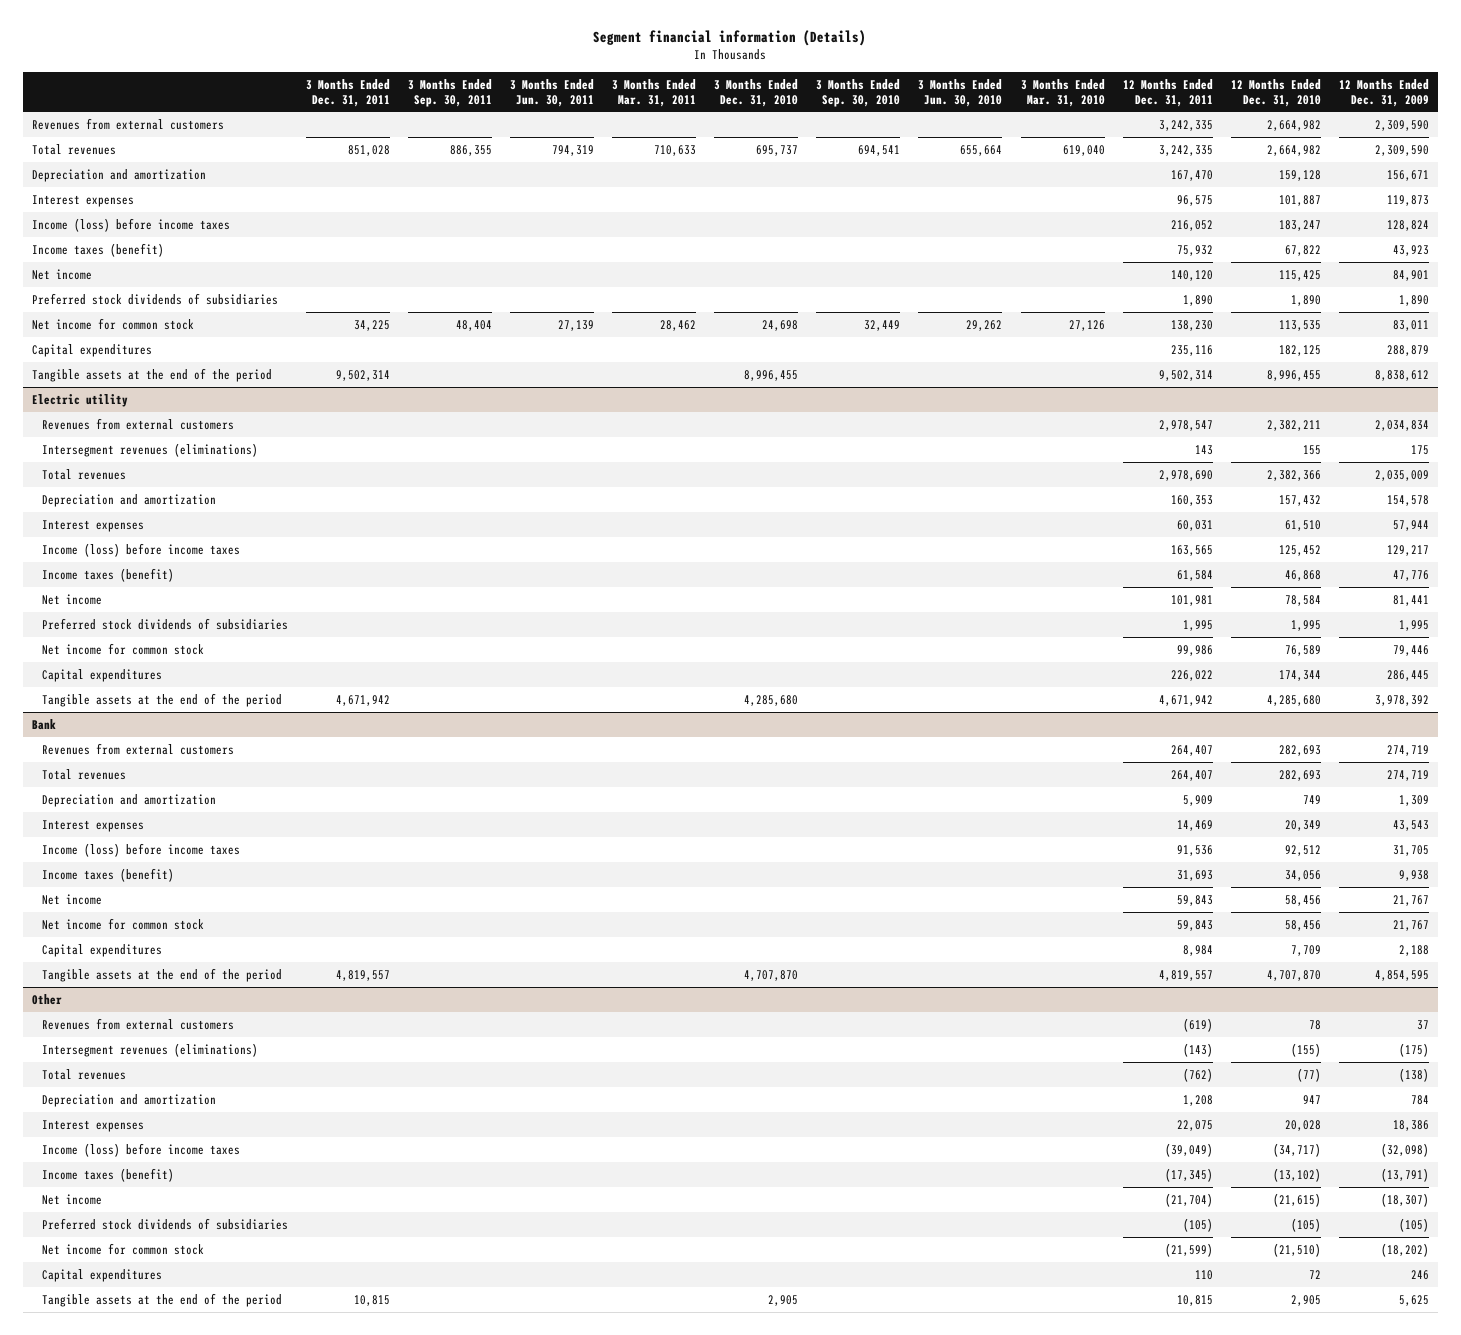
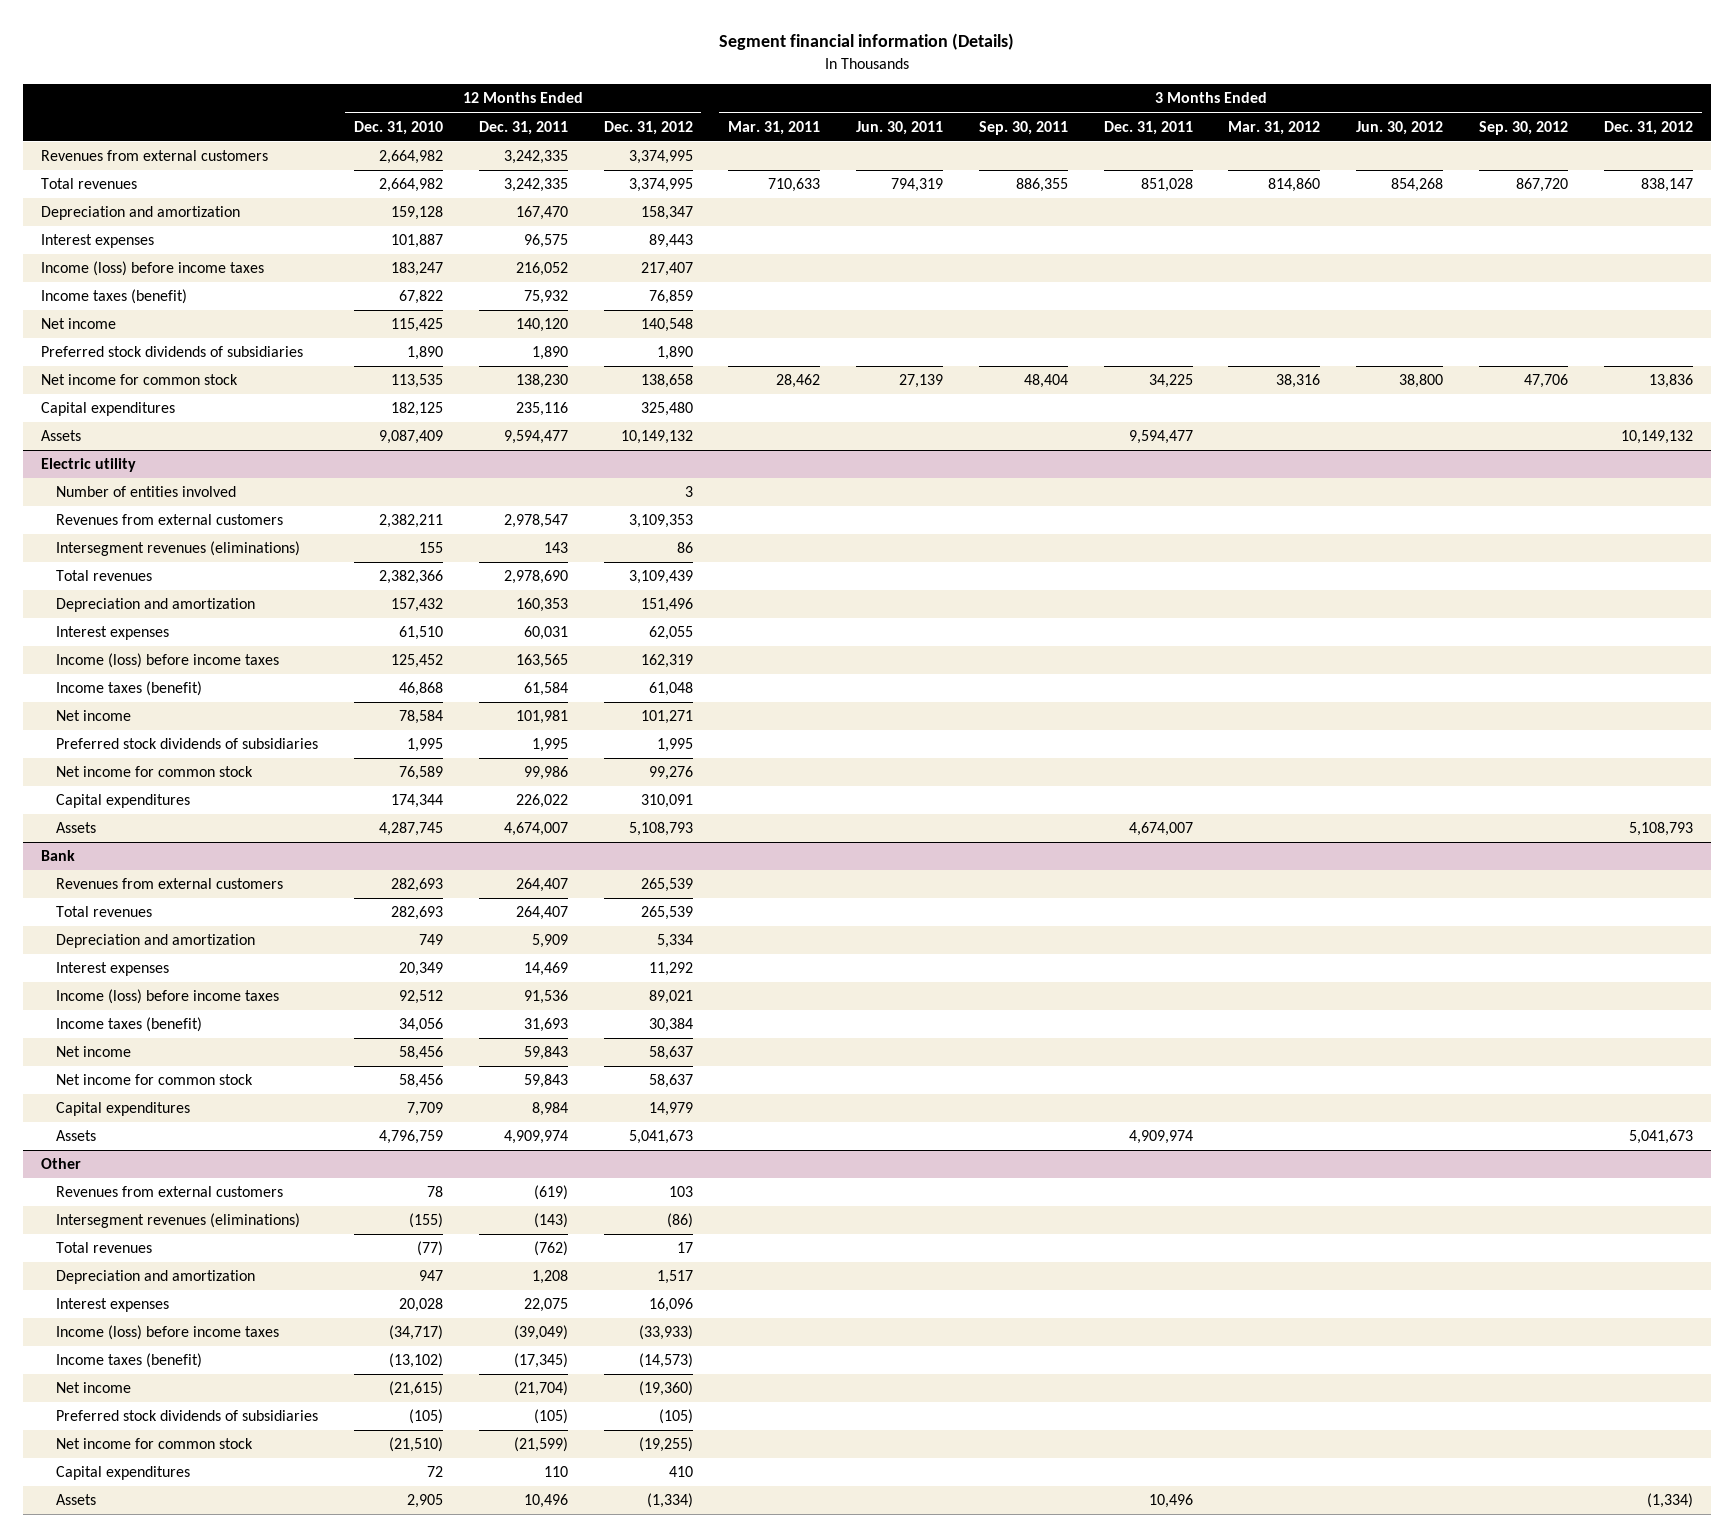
- | 3 Months Ended Dec. 31, 2011 | 3 Months Ended Sep. 30, 2011 | 3 Months Ended Jun. 30, 2011 | 3 Months Ended Mar. 31, 2011 | 3 Months Ended Dec. 31, 2010 | 3 Months Ended Sep. 30, 2010 | 3 Months Ended Jun. 30, 2010 | 3 Months Ended Mar. 31, 2010 | 12 Months Ended Dec. 31, 2011 | 12 Months Ended Dec. 31, 2010 | 12 Months Ended Dec. 31, 2009
+ | 12 Months Ended Dec. 31, 2010 | 12 Months Ended Dec. 31, 2011 | 12 Months Ended Dec. 31, 2012 | 3 Months Ended Mar. 31, 2011 | 3 Months Ended Jun. 30, 2011 | 3 Months Ended Sep. 30, 2011 | 3 Months Ended Dec. 31, 2011 | 3 Months Ended Mar. 31, 2012 | 3 Months Ended Jun. 30, 2012 | 3 Months Ended Sep. 30, 2012 | 3 Months Ended Dec. 31, 2012
- Tangible assets at the end of the period | 9,502,314 | | | | 8,996,455 | | | | 9,502,314 | 8,996,455 | 8,838,612
+ Assets | 9,087,409 | 9,594,477 | 10,149,132 | | | | 9,594,477 | | | | 10,149,132
@ Electric utility
+ Number of entities involved | | | 3 | | | | | | | |
- Tangible assets at the end of the period | 4,671,942 | | | | 4,285,680 | | | | 4,671,942 | 4,285,680 | 3,978,392
+ Assets | 4,287,745 | 4,674,007 | 5,108,793 | | | | 4,674,007 | | | | 5,108,793
@ Bank
- Tangible assets at the end of the period | 4,819,557 | | | | 4,707,870 | | | | 4,819,557 | 4,707,870 | 4,854,595
+ Assets | 4,796,759 | 4,909,974 | 5,041,673 | | | | 4,909,974 | | | | 5,041,673
@ Other
- Tangible assets at the end of the period | 10,815 | | | | 2,905 | | | | 10,815 | 2,905 | 5,625
+ Assets | 2,905 | 10,496 | (1,334) | | | | 10,496 | | | | (1,334)

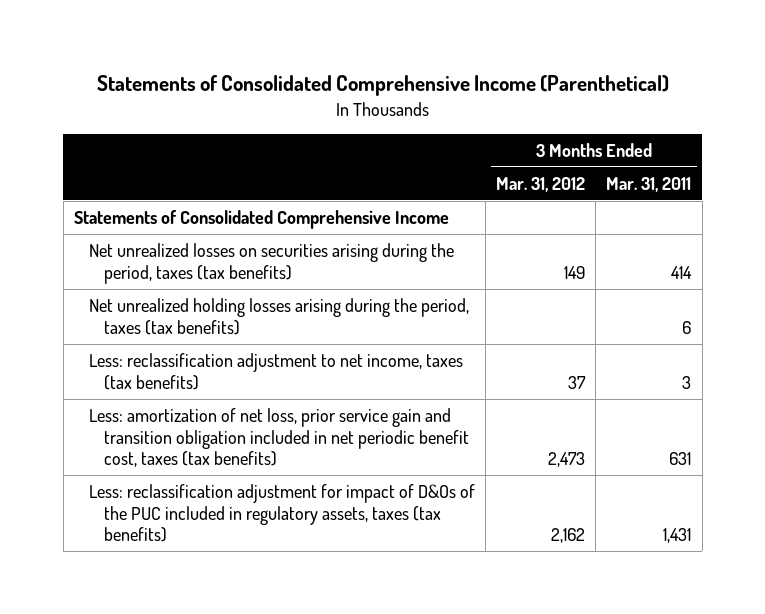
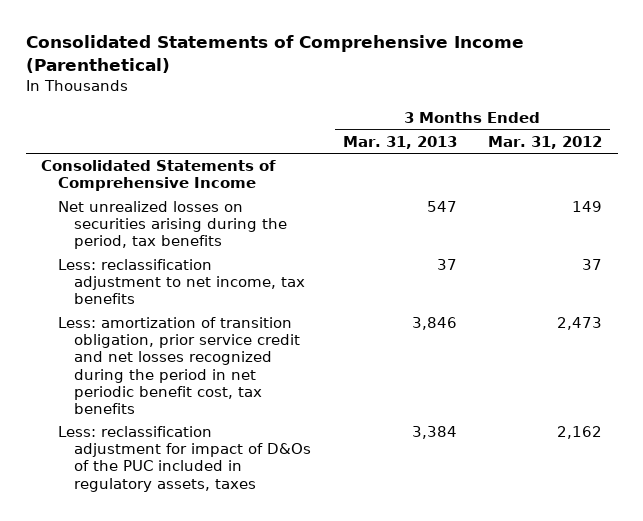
- Statements of Consolidated Comprehensive Income (Parenthetical)
+ Consolidated Statements of Comprehensive Income (Parenthetical)
- | 3 Months Ended Mar. 31, 2012 | 3 Months Ended Mar. 31, 2011
+ | 3 Months Ended Mar. 31, 2013 | 3 Months Ended Mar. 31, 2012
- Statements of Consolidated Comprehensive Income
- Net unrealized losses on securities arising during the period, taxes (tax benefits) | 149 | 414
- Net unrealized holding losses arising during the period, taxes (tax benefits) | | 6
- Less: reclassification adjustment to net income, taxes (tax benefits) | 37 | 3
- Less: amortization of net loss, prior service gain and transition obligation included in net periodic benefit cost, taxes (tax benefits) | 2,473 | 631
- Less: reclassification adjustment for impact of D&Os of the PUC included in regulatory assets, taxes (tax benefits) | 2,162 | 1,431
+ Consolidated Statements of Comprehensive Income
+ Net unrealized losses on securities arising during the period, tax benefits | 547 | 149
+ Less: reclassification adjustment to net income, tax benefits | 37 | 37
+ Less: amortization of transition obligation, prior service credit and net losses recognized during the period in net periodic benefit cost, tax benefits | 3,846 | 2,473
+ Less: reclassification adjustment for impact of D&Os of the PUC included in regulatory assets, taxes | 3,384 | 2,162

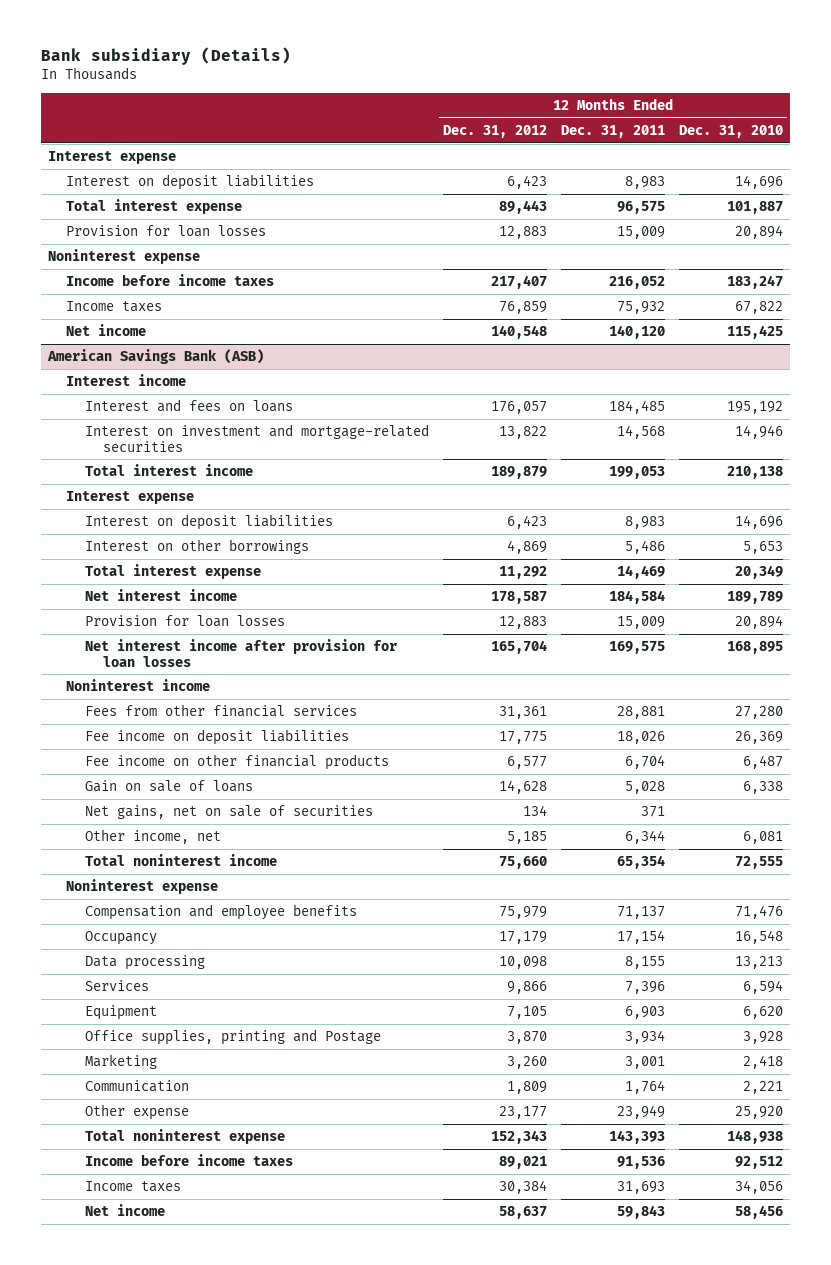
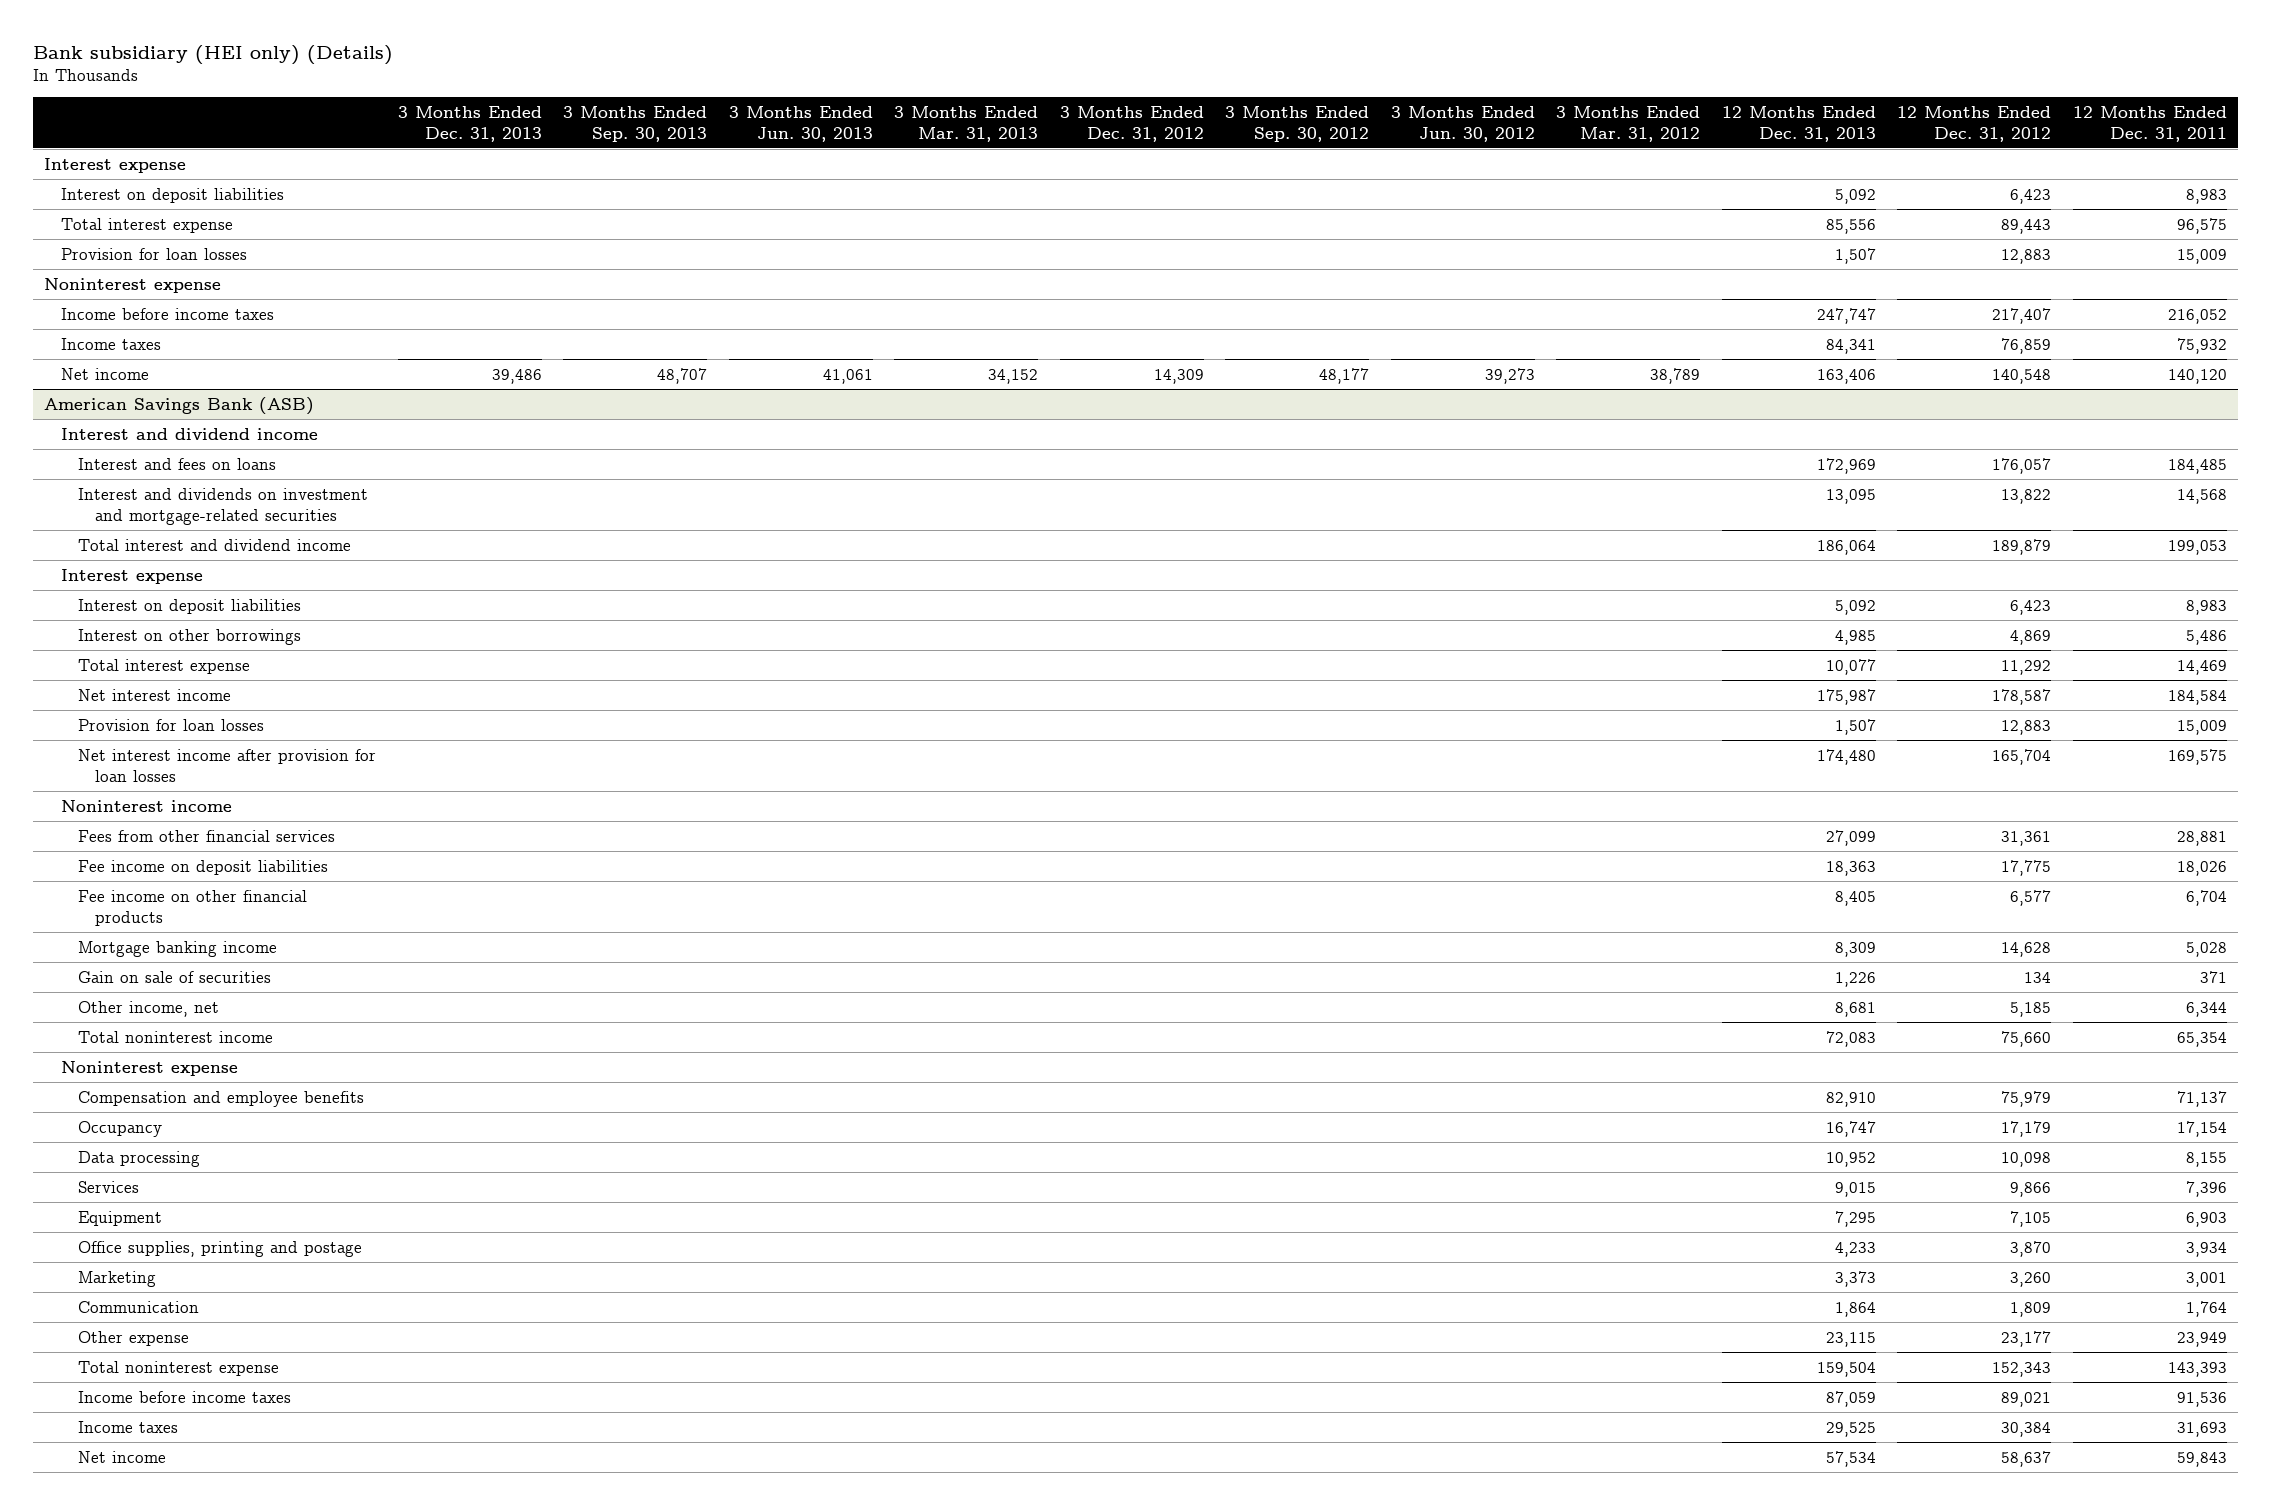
- Bank subsidiary (Details)
+ Bank subsidiary (HEI only) (Details)
- | 12 Months Ended Dec. 31, 2012 | 12 Months Ended Dec. 31, 2011 | 12 Months Ended Dec. 31, 2010
+ | 3 Months Ended Dec. 31, 2013 | 3 Months Ended Sep. 30, 2013 | 3 Months Ended Jun. 30, 2013 | 3 Months Ended Mar. 31, 2013 | 3 Months Ended Dec. 31, 2012 | 3 Months Ended Sep. 30, 2012 | 3 Months Ended Jun. 30, 2012 | 3 Months Ended Mar. 31, 2012 | 12 Months Ended Dec. 31, 2013 | 12 Months Ended Dec. 31, 2012 | 12 Months Ended Dec. 31, 2011
@ American Savings Bank (ASB)
- Interest income
+ Interest and dividend income
- Interest on investment and mortgage-related securities | 13,822 | 14,568 | 14,946
- Total interest income | 189,879 | 199,053 | 210,138
+ Interest and dividends on investment and mortgage-related securities | | | | | | | | | 13,095 | 13,822 | 14,568
+ Total interest and dividend income | | | | | | | | | 186,064 | 189,879 | 199,053
- Gain on sale of loans | 14,628 | 5,028 | 6,338
- Net gains, net on sale of securities | 134 | 371 |
+ Mortgage banking income | | | | | | | | | 8,309 | 14,628 | 5,028
+ Gain on sale of securities | | | | | | | | | 1,226 | 134 | 371
- Office supplies, printing and Postage | 3,870 | 3,934 | 3,928
+ Office supplies, printing and postage | | | | | | | | | 4,233 | 3,870 | 3,934

